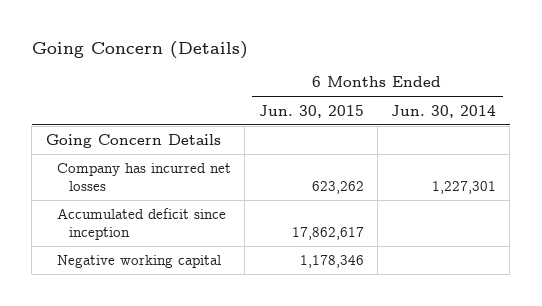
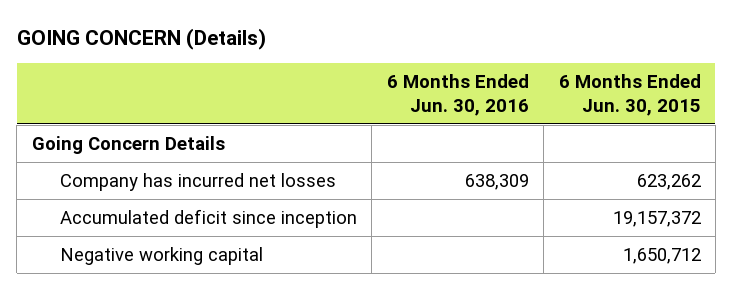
- Going Concern (Details)
+ GOING CONCERN (Details)
- | 6 Months Ended Jun. 30, 2015 | 6 Months Ended Jun. 30, 2014
+ | 6 Months Ended Jun. 30, 2016 | 6 Months Ended Jun. 30, 2015
- Accumulated deficit since inception | 17,862,617 |
- Negative working capital | 1,178,346 |
+ Accumulated deficit since inception | | 19,157,372
+ Negative working capital | | 1,650,712

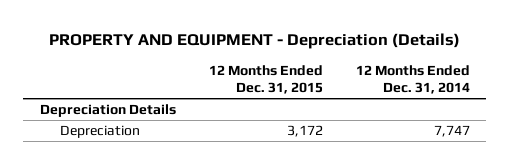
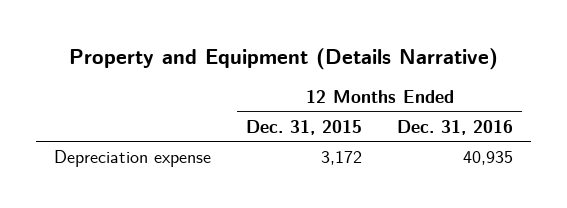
- PROPERTY AND EQUIPMENT - Depreciation (Details)
+ Property and Equipment (Details Narrative)
- | 12 Months Ended Dec. 31, 2015 | 12 Months Ended Dec. 31, 2014
+ | 12 Months Ended Dec. 31, 2015 | 12 Months Ended Dec. 31, 2016
- Depreciation Details
- Depreciation | 3,172 | 7,747
+ Depreciation expense | 3,172 | 40,935

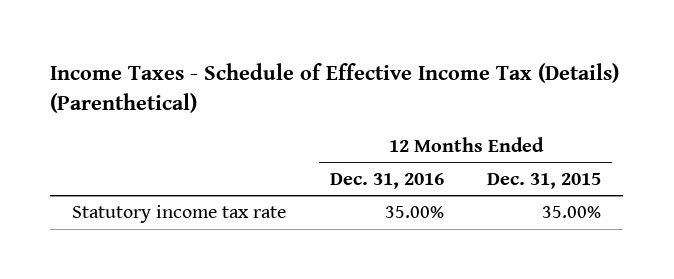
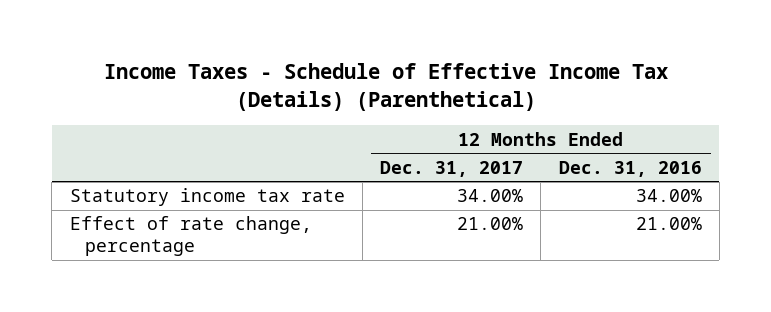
- | 12 Months Ended Dec. 31, 2016 | 12 Months Ended Dec. 31, 2015
+ | 12 Months Ended Dec. 31, 2017 | 12 Months Ended Dec. 31, 2016
- Statutory income tax rate | 35.00% | 35.00%
+ Statutory income tax rate | 34.00% | 34.00%
+ Effect of rate change, percentage | 21.00% | 21.00%

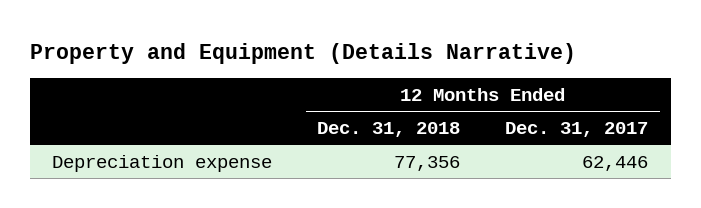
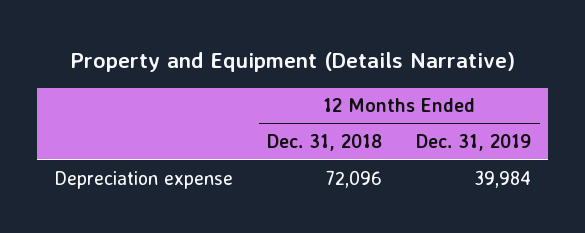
- | 12 Months Ended Dec. 31, 2018 | 12 Months Ended Dec. 31, 2017
+ | 12 Months Ended Dec. 31, 2018 | 12 Months Ended Dec. 31, 2019
- Depreciation expense | 77,356 | 62,446
+ Depreciation expense | 72,096 | 39,984

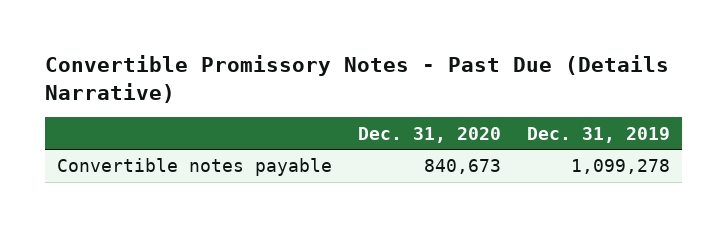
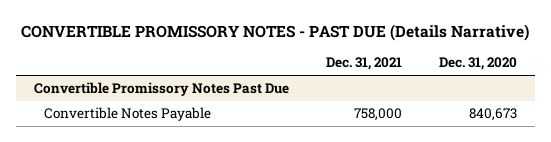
- Convertible Promissory Notes - Past Due (Details Narrative)
+ CONVERTIBLE PROMISSORY NOTES - PAST DUE (Details Narrative)
- | Dec. 31, 2020 | Dec. 31, 2019
+ | Dec. 31, 2021 | Dec. 31, 2020
- Convertible notes payable | 840,673 | 1,099,278
+ Convertible Promissory Notes Past Due
+ Convertible Notes Payable | 758,000 | 840,673

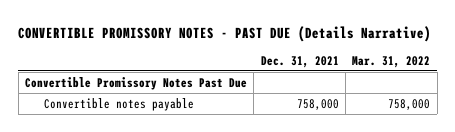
- | Dec. 31, 2021 | Dec. 31, 2020
+ | Dec. 31, 2021 | Mar. 31, 2022
- Convertible Notes Payable | 758,000 | 840,673
+ Convertible notes payable | 758,000 | 758,000

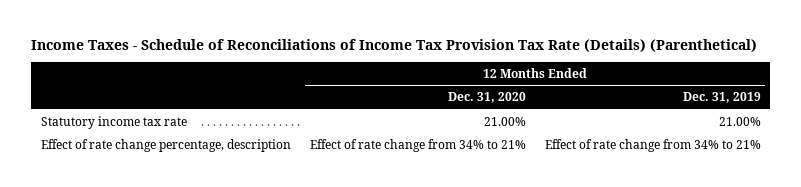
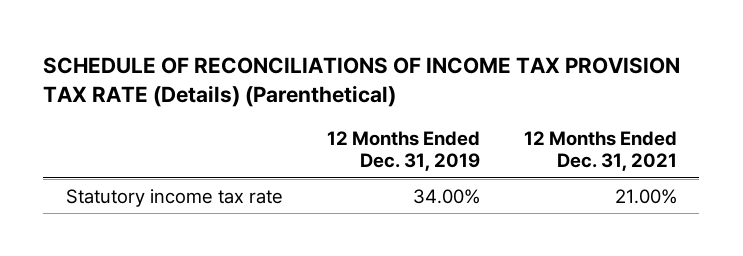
- Income Taxes - Schedule of Reconciliations of Income Tax Provision Tax Rate (Details) (Parenthetical)
+ SCHEDULE OF RECONCILIATIONS OF INCOME TAX PROVISION TAX RATE (Details) (Parenthetical)
- | 12 Months Ended Dec. 31, 2020 | 12 Months Ended Dec. 31, 2019
+ | 12 Months Ended Dec. 31, 2019 | 12 Months Ended Dec. 31, 2021
- Statutory income tax rate | 21.00% | 21.00%
- Effect of rate change percentage, description | Effect of rate change from 34% to 21% | Effect of rate change from 34% to 21%
+ Statutory income tax rate | 34.00% | 21.00%

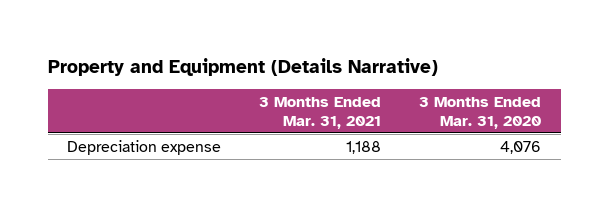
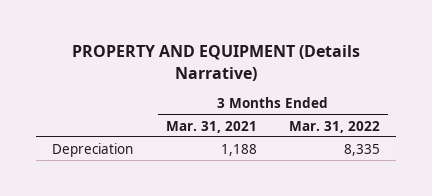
- Property and Equipment (Details Narrative)
+ PROPERTY AND EQUIPMENT (Details Narrative)
- | 3 Months Ended Mar. 31, 2021 | 3 Months Ended Mar. 31, 2020
+ | 3 Months Ended Mar. 31, 2021 | 3 Months Ended Mar. 31, 2022
- Depreciation expense | 1,188 | 4,076
+ Depreciation | 1,188 | 8,335

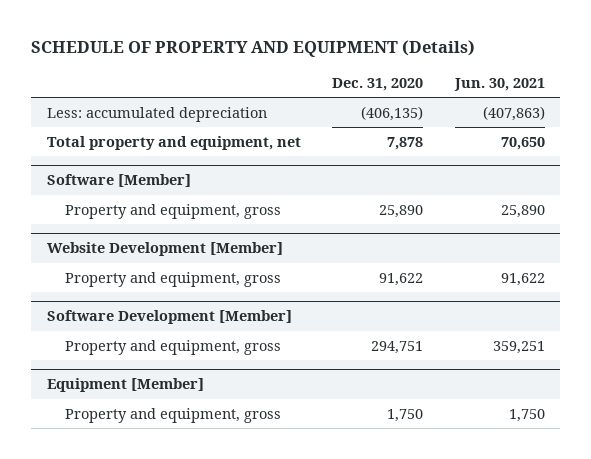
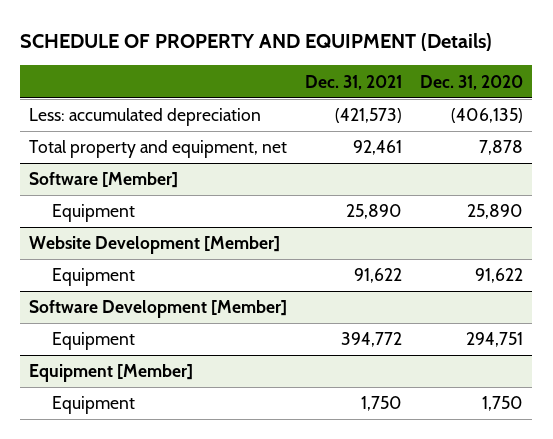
- | Dec. 31, 2020 | Jun. 30, 2021
+ | Dec. 31, 2021 | Dec. 31, 2020
@ Software [Member]
- Property and equipment, gross | 25,890 | 25,890
+ Equipment | 25,890 | 25,890
@ Website Development [Member]
- Property and equipment, gross | 91,622 | 91,622
+ Equipment | 91,622 | 91,622
@ Software Development [Member]
- Property and equipment, gross | 294,751 | 359,251
+ Equipment | 394,772 | 294,751
@ Equipment [Member]
- Property and equipment, gross | 1,750 | 1,750
+ Equipment | 1,750 | 1,750

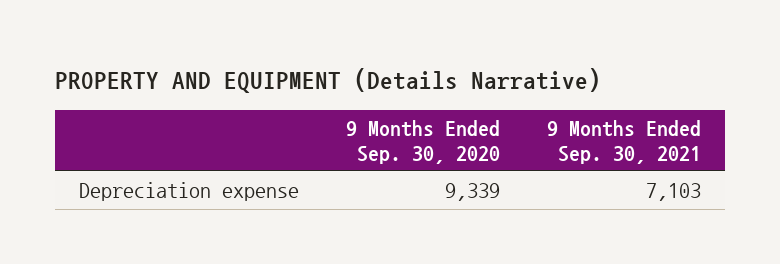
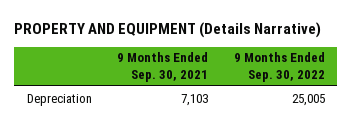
- | 9 Months Ended Sep. 30, 2020 | 9 Months Ended Sep. 30, 2021
+ | 9 Months Ended Sep. 30, 2021 | 9 Months Ended Sep. 30, 2022
- Depreciation expense | 9,339 | 7,103
+ Depreciation | 7,103 | 25,005

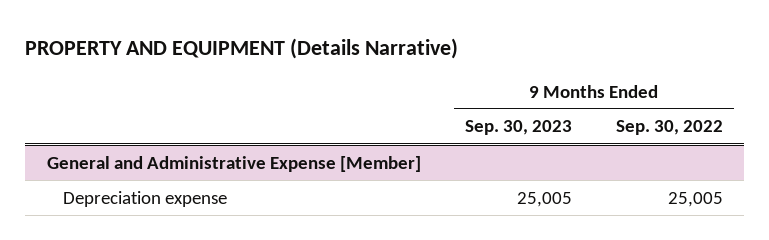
- | 9 Months Ended Sep. 30, 2021 | 9 Months Ended Sep. 30, 2022
+ | 9 Months Ended Sep. 30, 2023 | 9 Months Ended Sep. 30, 2022
- Depreciation | 7,103 | 25,005
+ General and Administrative Expense [Member]
+ Depreciation expense | 25,005 | 25,005

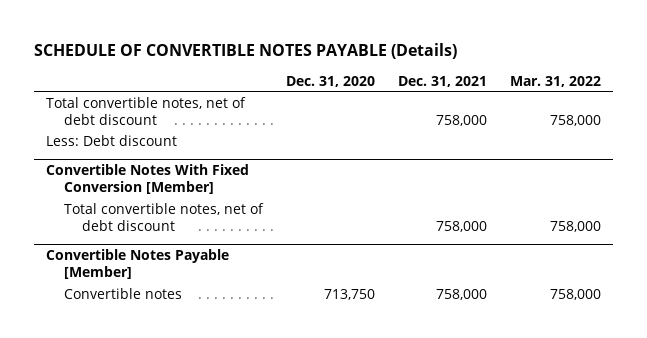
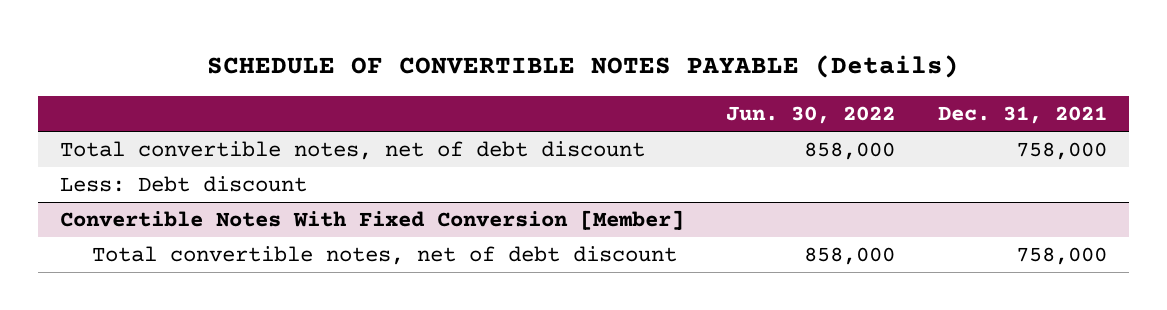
- | Dec. 31, 2020 | Dec. 31, 2021 | Mar. 31, 2022
+ | Jun. 30, 2022 | Dec. 31, 2021
- Convertible Notes Payable [Member]
- Convertible notes | 713,750 | 758,000 | 758,000

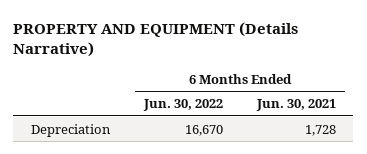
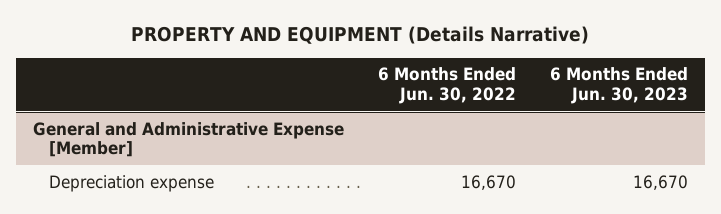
- | 6 Months Ended Jun. 30, 2022 | 6 Months Ended Jun. 30, 2021
+ | 6 Months Ended Jun. 30, 2022 | 6 Months Ended Jun. 30, 2023
- Depreciation | 16,670 | 1,728
+ General and Administrative Expense [Member]
+ Depreciation expense | 16,670 | 16,670

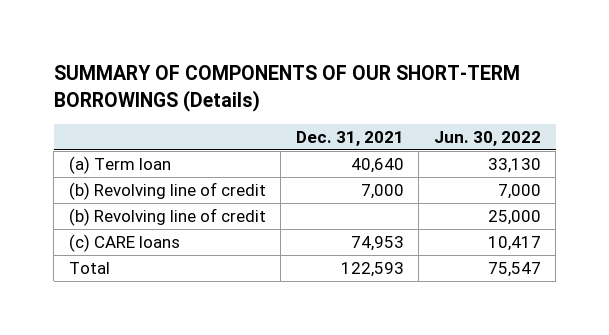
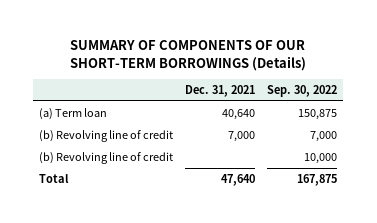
- | Dec. 31, 2021 | Jun. 30, 2022
+ | Dec. 31, 2021 | Sep. 30, 2022
- (c) CARE loans | 74,953 | 10,417
- Total | 122,593 | 75,547
+ Total | 47,640 | 167,875

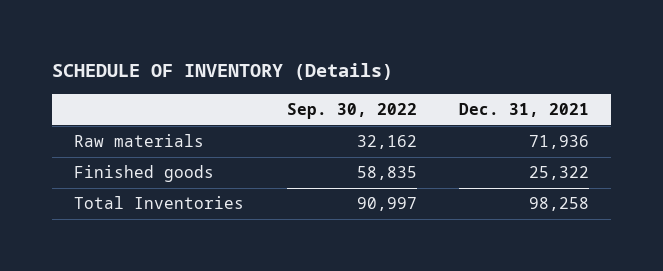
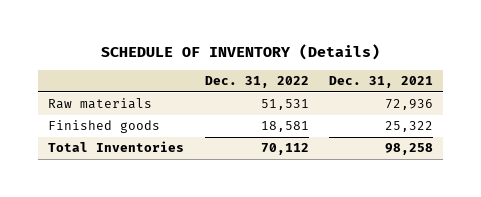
- | Sep. 30, 2022 | Dec. 31, 2021
+ | Dec. 31, 2022 | Dec. 31, 2021
- Raw materials | 32,162 | 71,936
+ Raw materials | 51,531 | 72,936

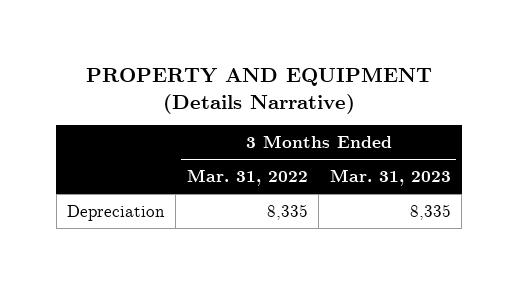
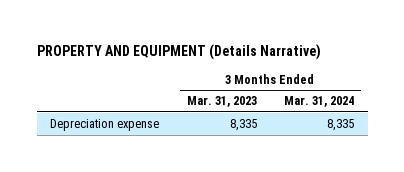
- | 3 Months Ended Mar. 31, 2022 | 3 Months Ended Mar. 31, 2023
+ | 3 Months Ended Mar. 31, 2023 | 3 Months Ended Mar. 31, 2024
- Depreciation | 8,335 | 8,335
+ Depreciation expense | 8,335 | 8,335

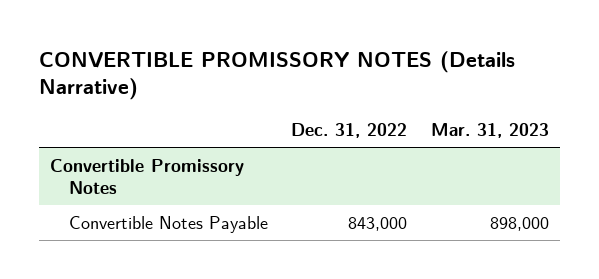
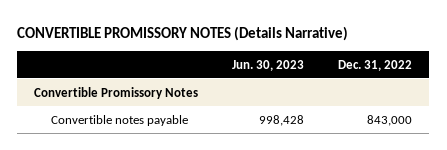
- | Dec. 31, 2022 | Mar. 31, 2023
+ | Jun. 30, 2023 | Dec. 31, 2022
- Convertible Notes Payable | 843,000 | 898,000
+ Convertible notes payable | 998,428 | 843,000

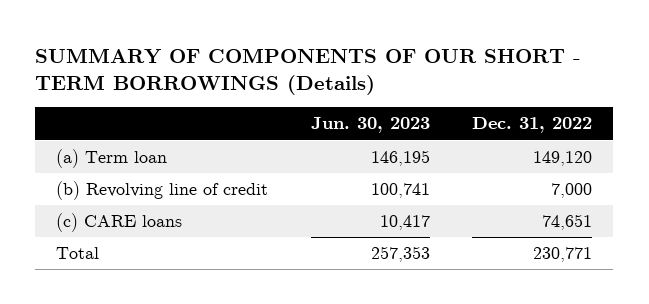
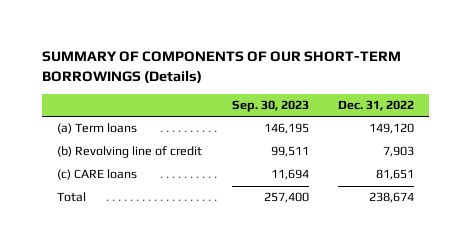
- SUMMARY OF COMPONENTS OF OUR SHORT - TERM BORROWINGS (Details)
+ SUMMARY OF COMPONENTS OF OUR SHORT-TERM BORROWINGS (Details)
- | Jun. 30, 2023 | Dec. 31, 2022
+ | Sep. 30, 2023 | Dec. 31, 2022
- (a) Term loan | 146,195 | 149,120
- (b) Revolving line of credit | 100,741 | 7,000
- (c) CARE loans | 10,417 | 74,651
- Total | 257,353 | 230,771
+ (a) Term loans | 146,195 | 149,120
+ (b) Revolving line of credit | 99,511 | 7,903
+ (c) CARE loans | 11,694 | 81,651
+ Total | 257,400 | 238,674

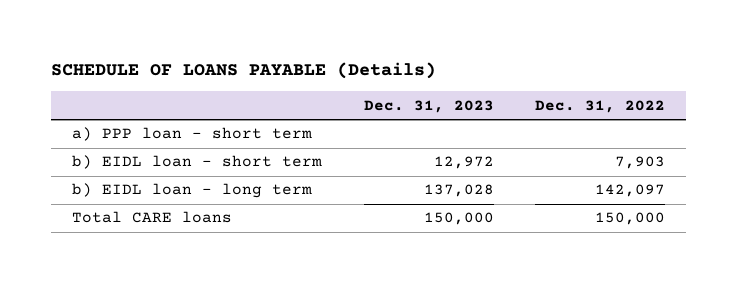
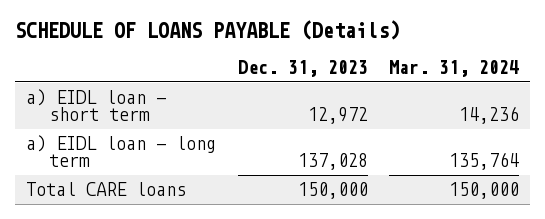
- | Dec. 31, 2023 | Dec. 31, 2022
+ | Dec. 31, 2023 | Mar. 31, 2024
- a) PPP loan - short term
- b) EIDL loan - short term | 12,972 | 7,903
- b) EIDL loan - long term | 137,028 | 142,097
+ a) EIDL loan - short term | 12,972 | 14,236
+ a) EIDL loan - long term | 137,028 | 135,764

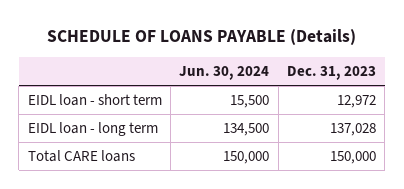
- | Dec. 31, 2023 | Mar. 31, 2024
+ | Jun. 30, 2024 | Dec. 31, 2023
- a) EIDL loan - short term | 12,972 | 14,236
- a) EIDL loan - long term | 137,028 | 135,764
+ EIDL loan - short term | 15,500 | 12,972
+ EIDL loan - long term | 134,500 | 137,028

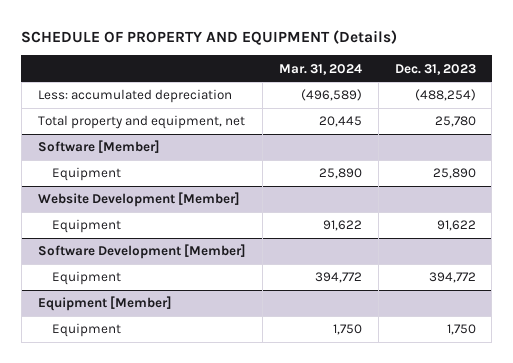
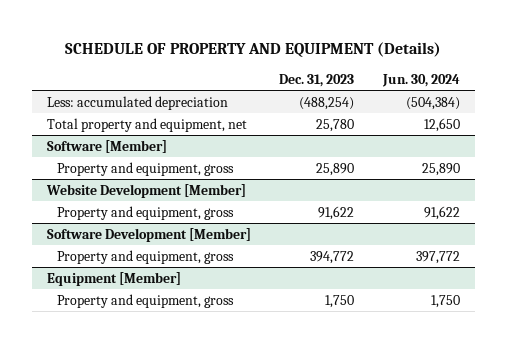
- | Mar. 31, 2024 | Dec. 31, 2023
+ | Dec. 31, 2023 | Jun. 30, 2024
@ Software [Member]
- Equipment | 25,890 | 25,890
+ Property and equipment, gross | 25,890 | 25,890
@ Website Development [Member]
- Equipment | 91,622 | 91,622
+ Property and equipment, gross | 91,622 | 91,622
@ Software Development [Member]
- Equipment | 394,772 | 394,772
+ Property and equipment, gross | 394,772 | 397,772
@ Equipment [Member]
- Equipment | 1,750 | 1,750
+ Property and equipment, gross | 1,750 | 1,750

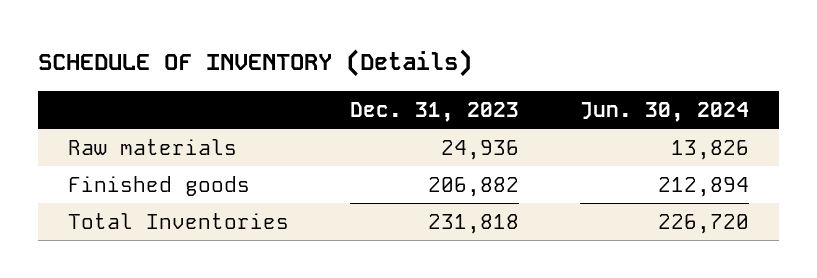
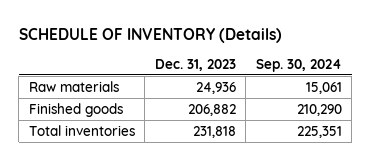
- | Dec. 31, 2023 | Jun. 30, 2024
+ | Dec. 31, 2023 | Sep. 30, 2024
- Total Inventories | 231,818 | 226,720
+ Total inventories | 231,818 | 225,351

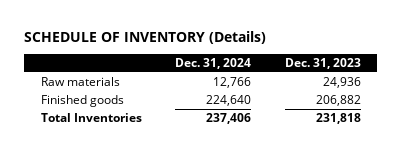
- | Dec. 31, 2023 | Sep. 30, 2024
+ | Dec. 31, 2024 | Dec. 31, 2023
- Total inventories | 231,818 | 225,351
+ Total Inventories | 237,406 | 231,818

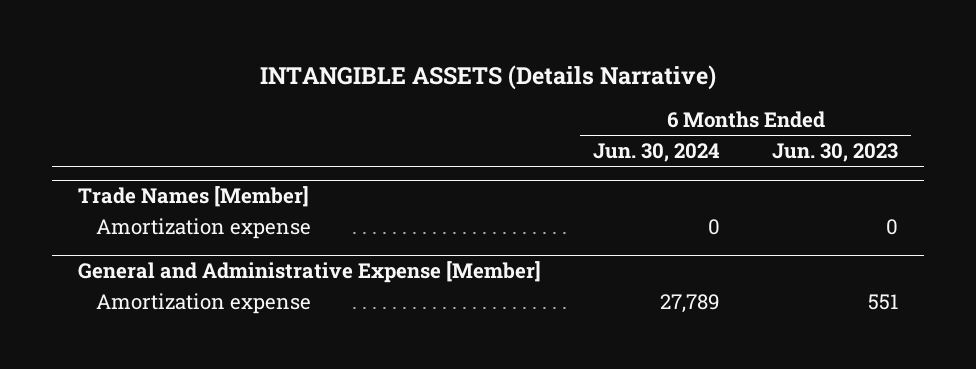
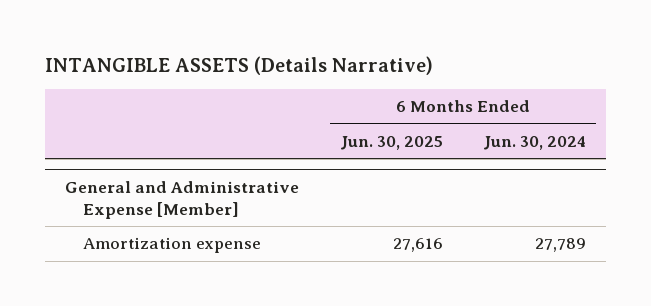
- | 6 Months Ended Jun. 30, 2024 | 6 Months Ended Jun. 30, 2023
+ | 6 Months Ended Jun. 30, 2025 | 6 Months Ended Jun. 30, 2024
- Trade Names [Member]
- Amortization expense | 0 | 0

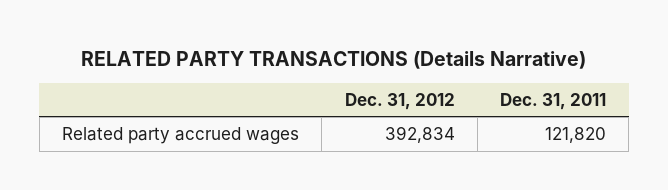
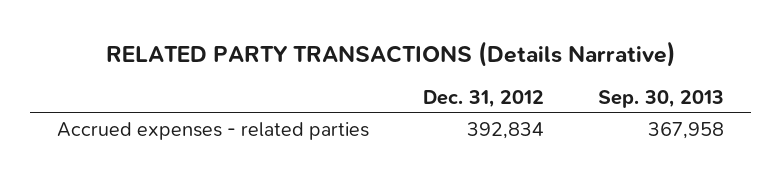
- | Dec. 31, 2012 | Dec. 31, 2011
+ | Dec. 31, 2012 | Sep. 30, 2013
- Related party accrued wages | 392,834 | 121,820
+ Accrued expenses - related parties | 392,834 | 367,958

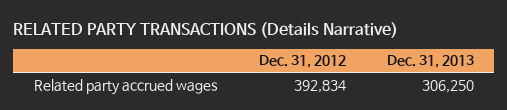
- | Dec. 31, 2012 | Sep. 30, 2013
+ | Dec. 31, 2012 | Dec. 31, 2013
- Accrued expenses - related parties | 392,834 | 367,958
+ Related party accrued wages | 392,834 | 306,250

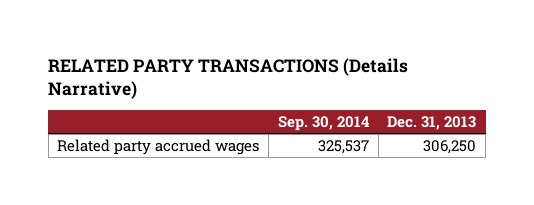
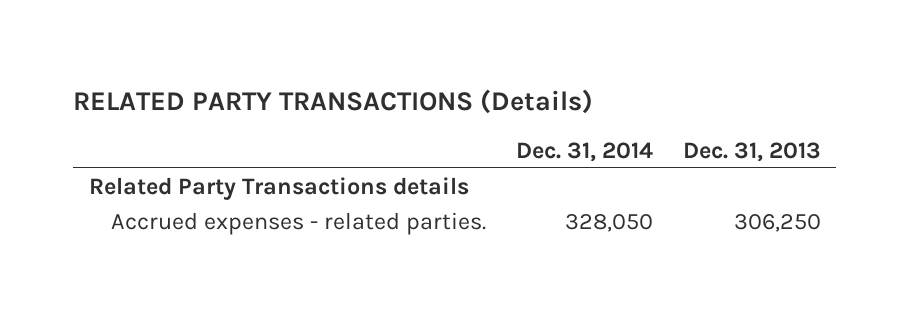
- RELATED PARTY TRANSACTIONS (Details Narrative)
+ RELATED PARTY TRANSACTIONS (Details)
- | Sep. 30, 2014 | Dec. 31, 2013
+ | Dec. 31, 2014 | Dec. 31, 2013
- Related party accrued wages | 325,537 | 306,250
+ Related Party Transactions details
+ Accrued expenses - related parties. | 328,050 | 306,250

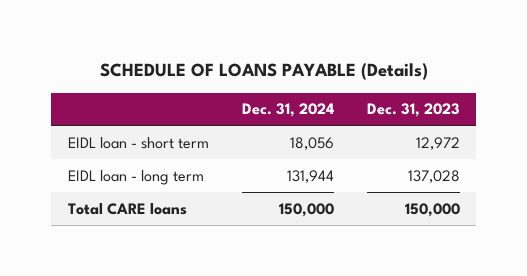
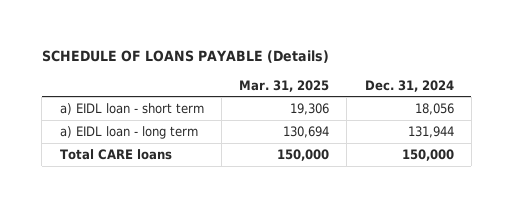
- | Dec. 31, 2024 | Dec. 31, 2023
+ | Mar. 31, 2025 | Dec. 31, 2024
- EIDL loan - short term | 18,056 | 12,972
- EIDL loan - long term | 131,944 | 137,028
+ a) EIDL loan - short term | 19,306 | 18,056
+ a) EIDL loan - long term | 130,694 | 131,944

